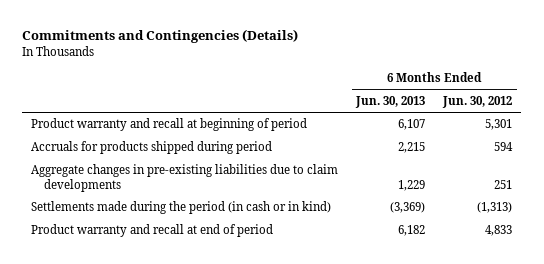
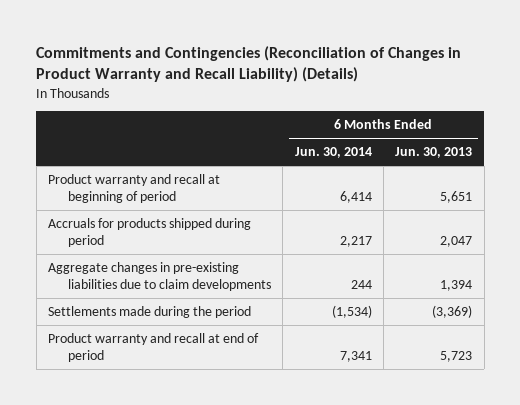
- Commitments and Contingencies (Details)
+ Commitments and Contingencies (Reconciliation of Changes in Product Warranty and Recall Liability) (Details)
- | 6 Months Ended Jun. 30, 2013 | 6 Months Ended Jun. 30, 2012
+ | 6 Months Ended Jun. 30, 2014 | 6 Months Ended Jun. 30, 2013
- Product warranty and recall at beginning of period | 6,107 | 5,301
- Accruals for products shipped during period | 2,215 | 594
- Aggregate changes in pre-existing liabilities due to claim developments | 1,229 | 251
- Settlements made during the period (in cash or in kind) | (3,369) | (1,313)
- Product warranty and recall at end of period | 6,182 | 4,833
+ Product warranty and recall at beginning of period | 6,414 | 5,651
+ Accruals for products shipped during period | 2,217 | 2,047
+ Aggregate changes in pre-existing liabilities due to claim developments | 244 | 1,394
+ Settlements made during the period | (1,534) | (3,369)
+ Product warranty and recall at end of period | 7,341 | 5,723

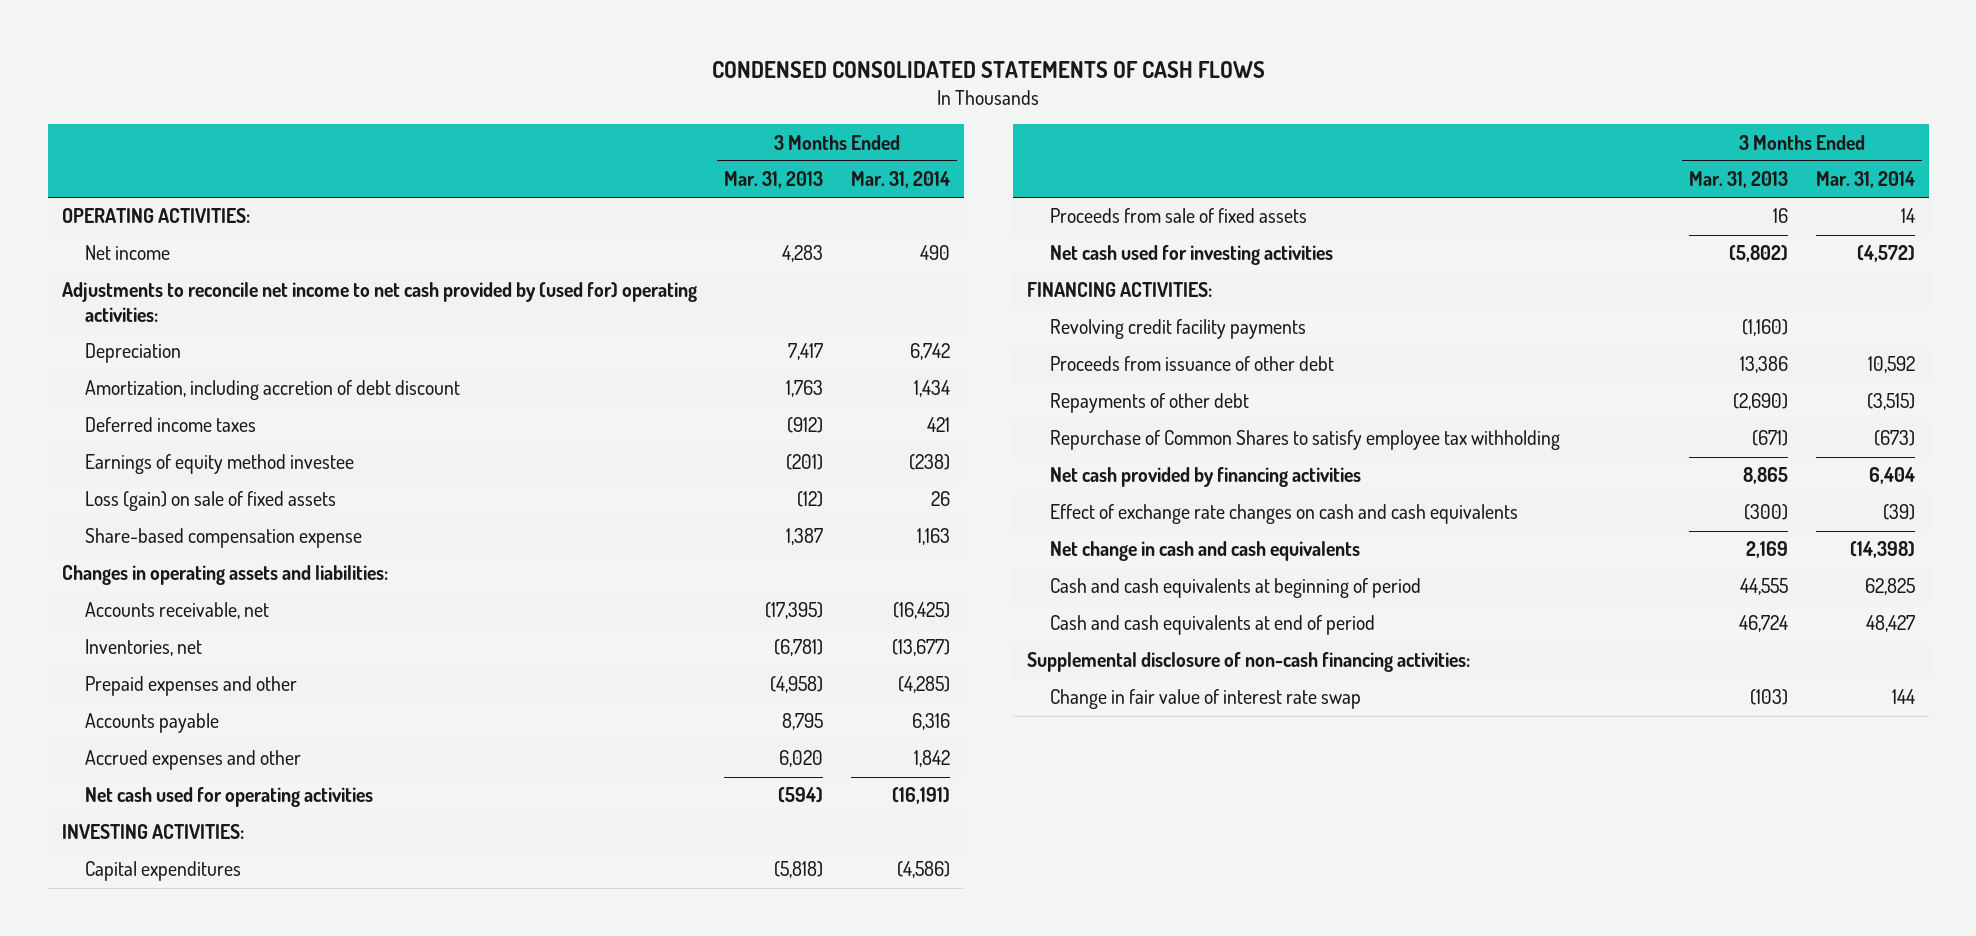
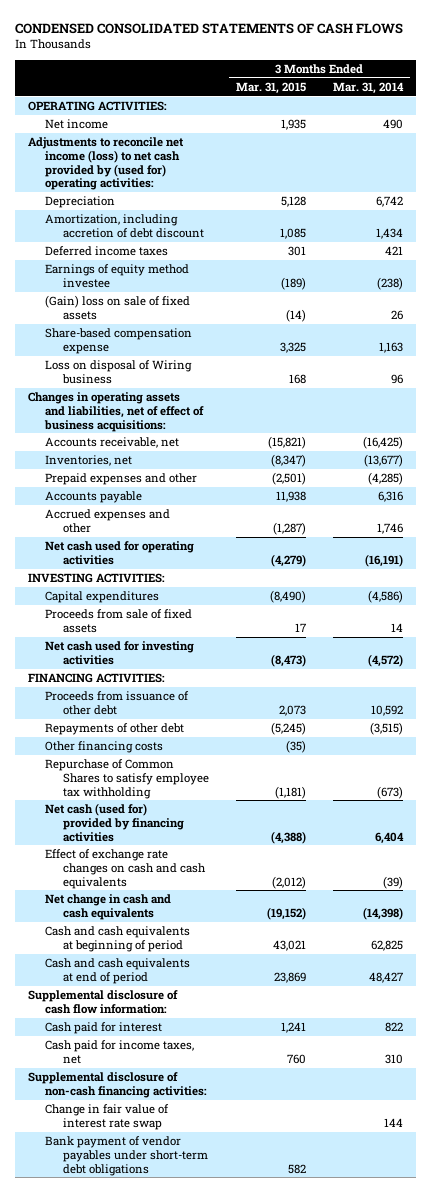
- | 3 Months Ended Mar. 31, 2013 | 3 Months Ended Mar. 31, 2014
+ | 3 Months Ended Mar. 31, 2015 | 3 Months Ended Mar. 31, 2014
- Adjustments to reconcile net income to net cash provided by (used for) operating activities:
+ Adjustments to reconcile net income (loss) to net cash provided by (used for) operating activities:
- Loss (gain) on sale of fixed assets | (12) | 26
+ (Gain) loss on sale of fixed assets | (14) | 26
- Changes in operating assets and liabilities:
+ Loss on disposal of Wiring business | 168 | 96
+ Changes in operating assets and liabilities, net of effect of business acquisitions:
- Accrued expenses and other | 6,020 | 1,842
+ Accrued expenses and other | (1,287) | 1,746
- Revolving credit facility payments | (1,160) |
+ Other financing costs | (35) |
- Net cash provided by financing activities | 8,865 | 6,404
+ Net cash (used for) provided by financing activities | (4,388) | 6,404
+ Supplemental disclosure of cash flow information:
+ Cash paid for interest | 1,241 | 822
+ Cash paid for income taxes, net | 760 | 310
+ Bank payment of vendor payables under short-term debt obligations | 582 |

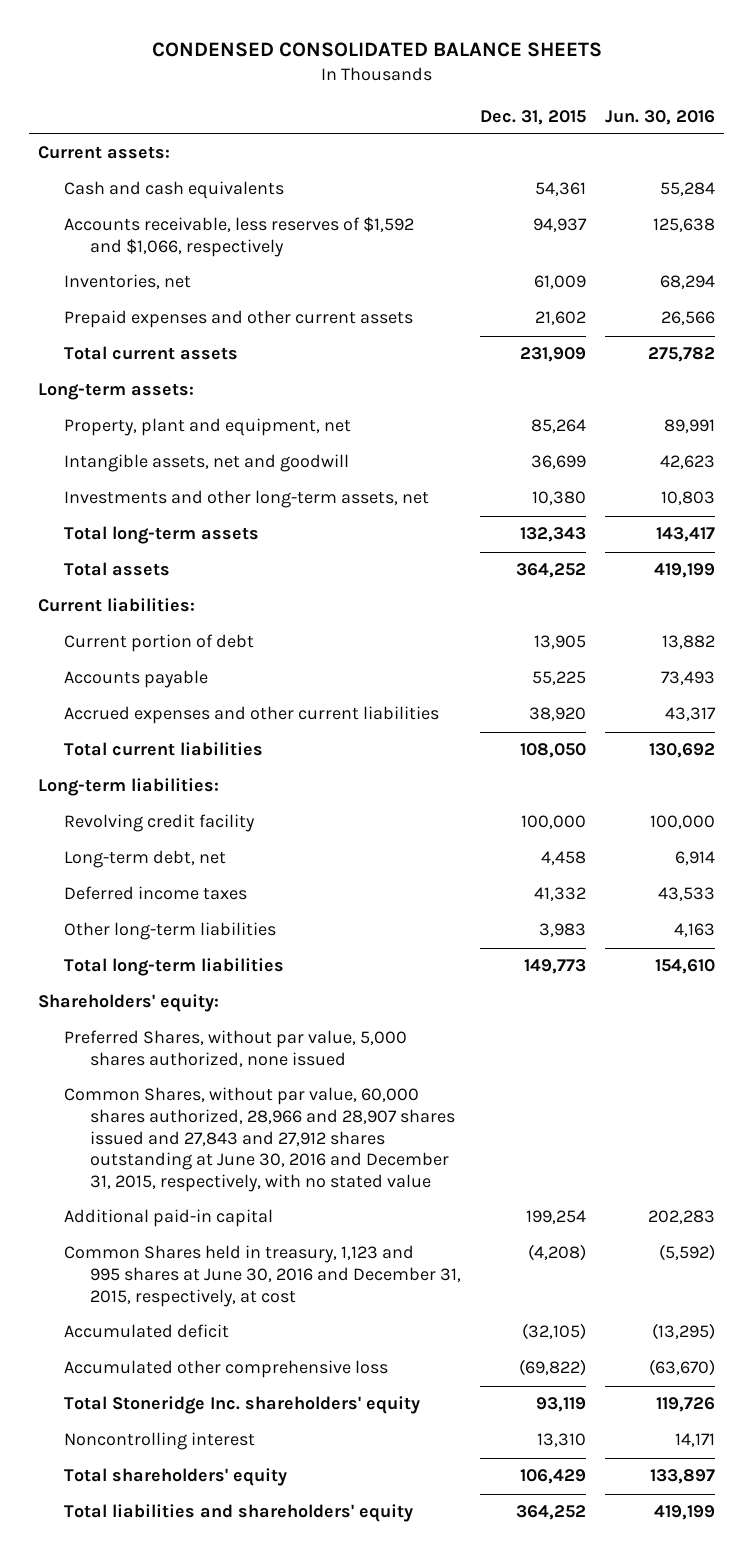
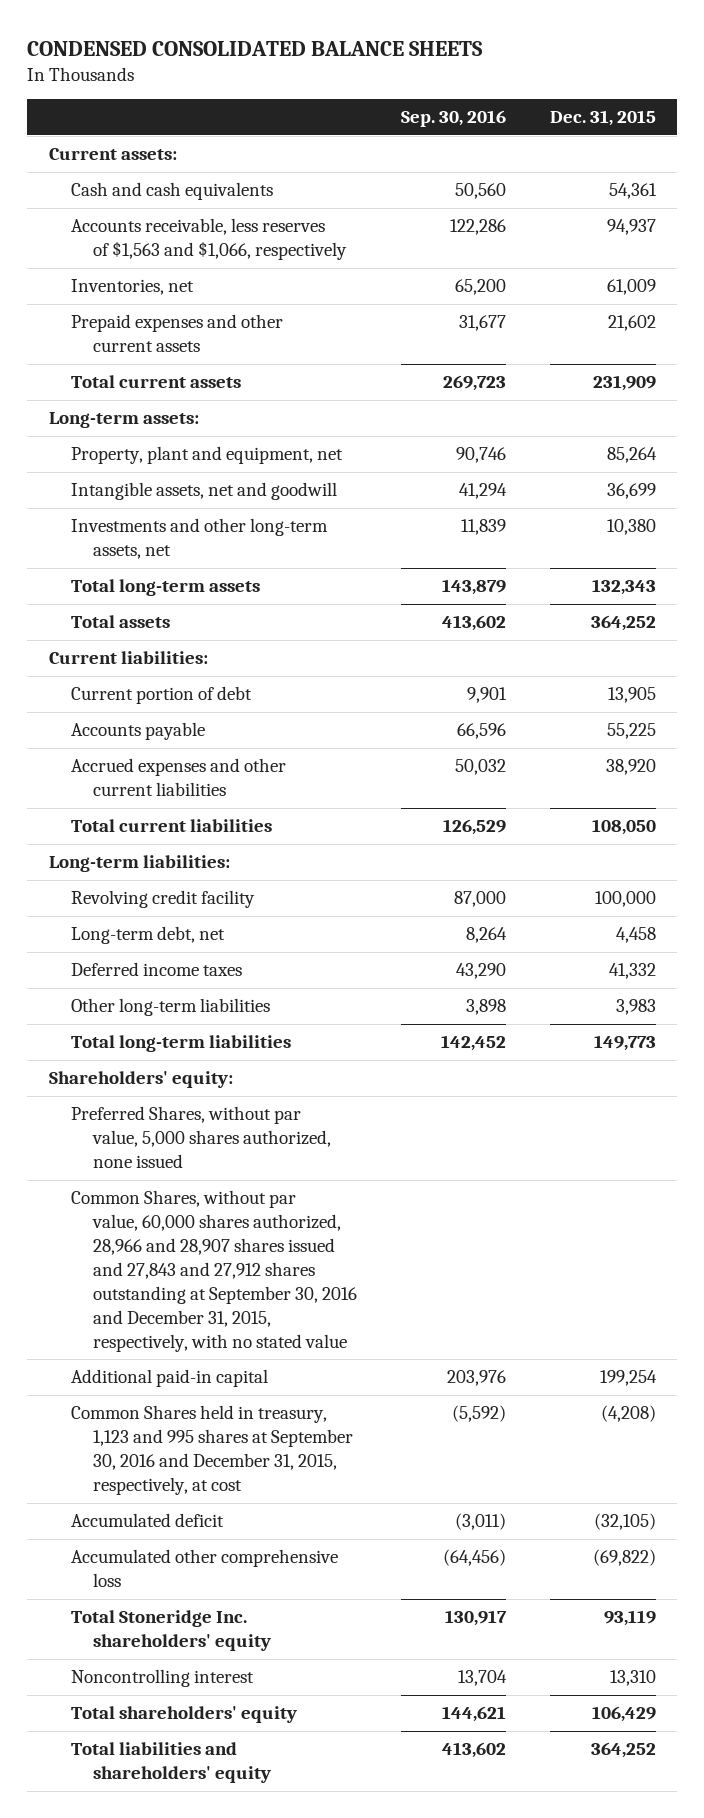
- | Dec. 31, 2015 | Jun. 30, 2016
+ | Sep. 30, 2016 | Dec. 31, 2015
- Accounts receivable, less reserves of $1,592 and $1,066, respectively | 94,937 | 125,638
+ Accounts receivable, less reserves of $1,563 and $1,066, respectively | 122,286 | 94,937
- Common Shares, without par value, 60,000 shares authorized, 28,966 and 28,907 shares issued and 27,843 and 27,912 shares outstanding at June 30, 2016 and December 31, 2015, respectively, with no stated value
+ Common Shares, without par value, 60,000 shares authorized, 28,966 and 28,907 shares issued and 27,843 and 27,912 shares outstanding at September 30, 2016 and December 31, 2015, respectively, with no stated value
- Common Shares held in treasury, 1,123 and 995 shares at June 30, 2016 and December 31, 2015, respectively, at cost | (4,208) | (5,592)
+ Common Shares held in treasury, 1,123 and 995 shares at September 30, 2016 and December 31, 2015, respectively, at cost | (5,592) | (4,208)

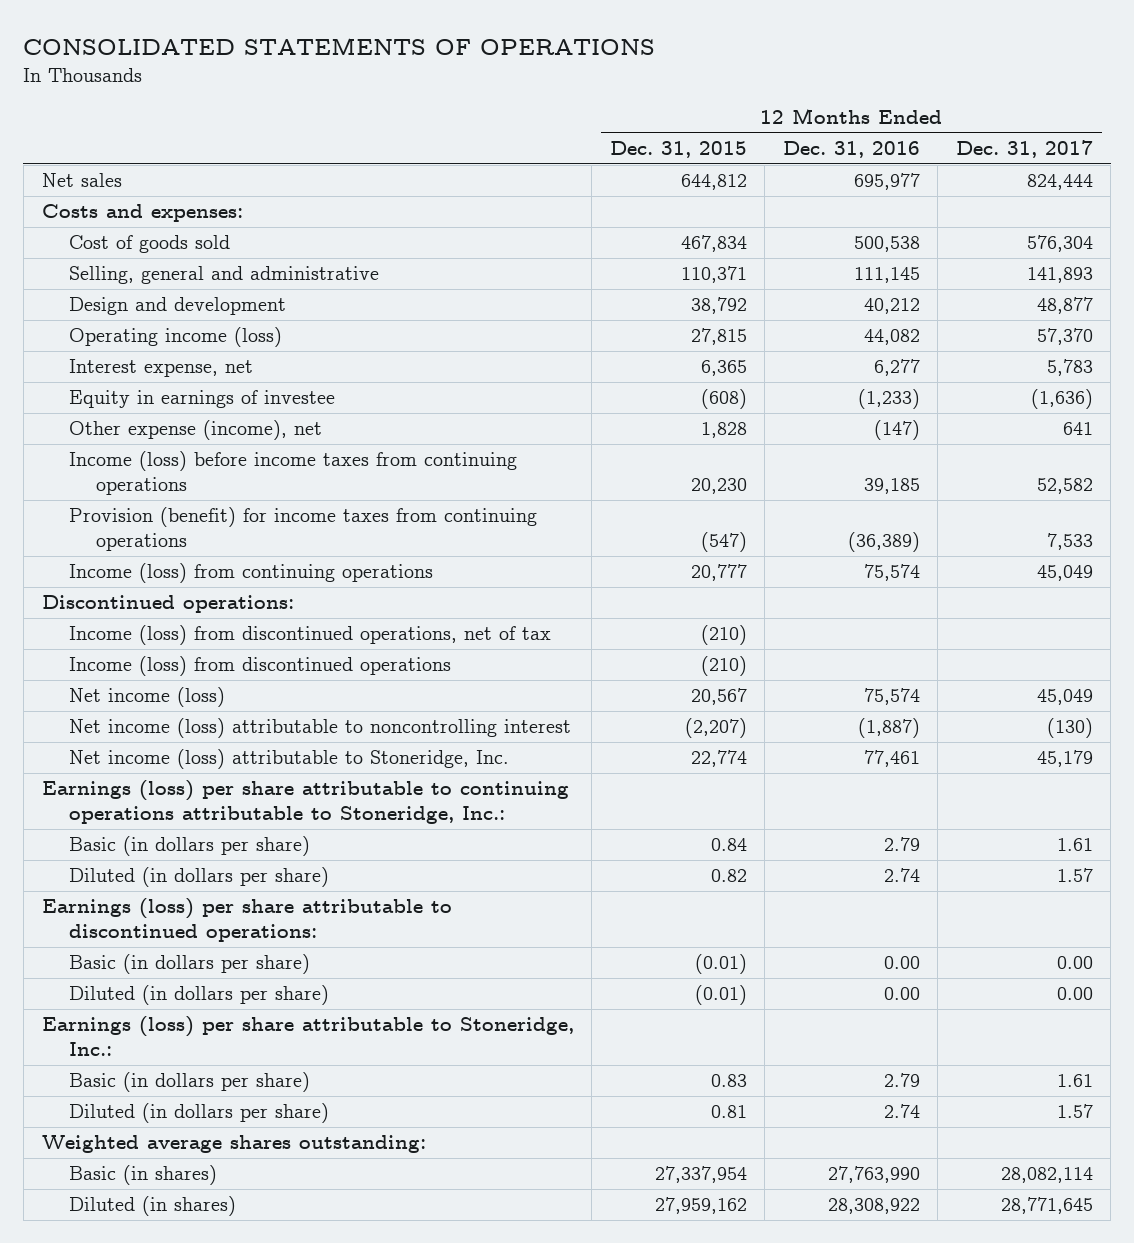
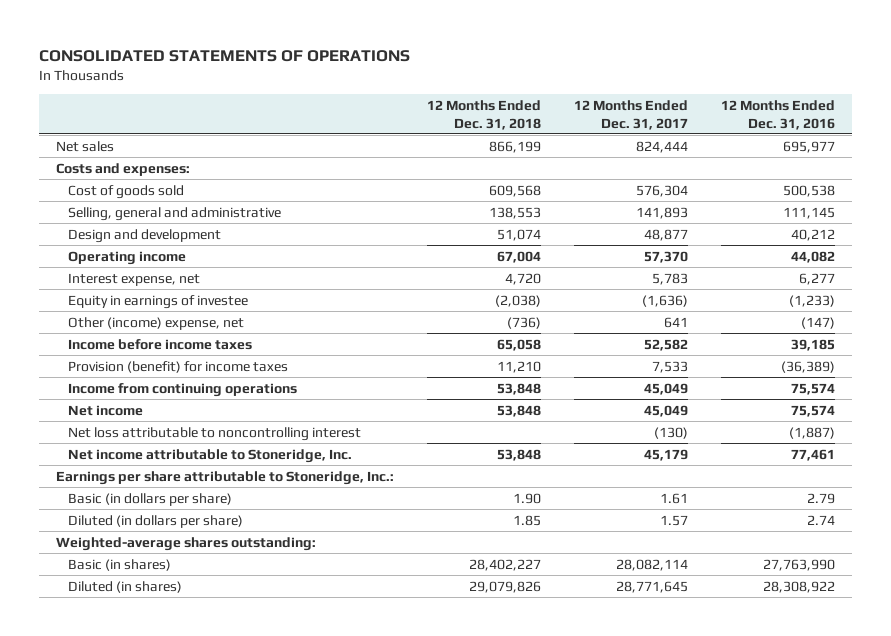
- | 12 Months Ended Dec. 31, 2015 | 12 Months Ended Dec. 31, 2016 | 12 Months Ended Dec. 31, 2017
+ | 12 Months Ended Dec. 31, 2018 | 12 Months Ended Dec. 31, 2017 | 12 Months Ended Dec. 31, 2016
- Operating income (loss) | 27,815 | 44,082 | 57,370
+ Operating income | 67,004 | 57,370 | 44,082
- Other expense (income), net | 1,828 | (147) | 641
- Income (loss) before income taxes from continuing operations | 20,230 | 39,185 | 52,582
- Provision (benefit) for income taxes from continuing operations | (547) | (36,389) | 7,533
- Income (loss) from continuing operations | 20,777 | 75,574 | 45,049
- Discontinued operations:
- Income (loss) from discontinued operations, net of tax | (210) | |
- Income (loss) from discontinued operations | (210) | |
- Net income (loss) | 20,567 | 75,574 | 45,049
- Net income (loss) attributable to noncontrolling interest | (2,207) | (1,887) | (130)
- Net income (loss) attributable to Stoneridge, Inc. | 22,774 | 77,461 | 45,179
- Earnings (loss) per share attributable to continuing operations attributable to Stoneridge, Inc.:
- Basic (in dollars per share) | 0.84 | 2.79 | 1.61
- Diluted (in dollars per share) | 0.82 | 2.74 | 1.57
- Earnings (loss) per share attributable to discontinued operations:
- Basic (in dollars per share) | (0.01) | 0.00 | 0.00
- Diluted (in dollars per share) | (0.01) | 0.00 | 0.00
- Earnings (loss) per share attributable to Stoneridge, Inc.:
+ Other (income) expense, net | (736) | 641 | (147)
+ Income before income taxes | 65,058 | 52,582 | 39,185
+ Provision (benefit) for income taxes | 11,210 | 7,533 | (36,389)
+ Income from continuing operations | 53,848 | 45,049 | 75,574
+ Net income | 53,848 | 45,049 | 75,574
+ Net loss attributable to noncontrolling interest | | (130) | (1,887)
+ Net income attributable to Stoneridge, Inc. | 53,848 | 45,179 | 77,461
+ Earnings per share attributable to Stoneridge, Inc.:
- Weighted average shares outstanding:
+ Weighted-average shares outstanding:

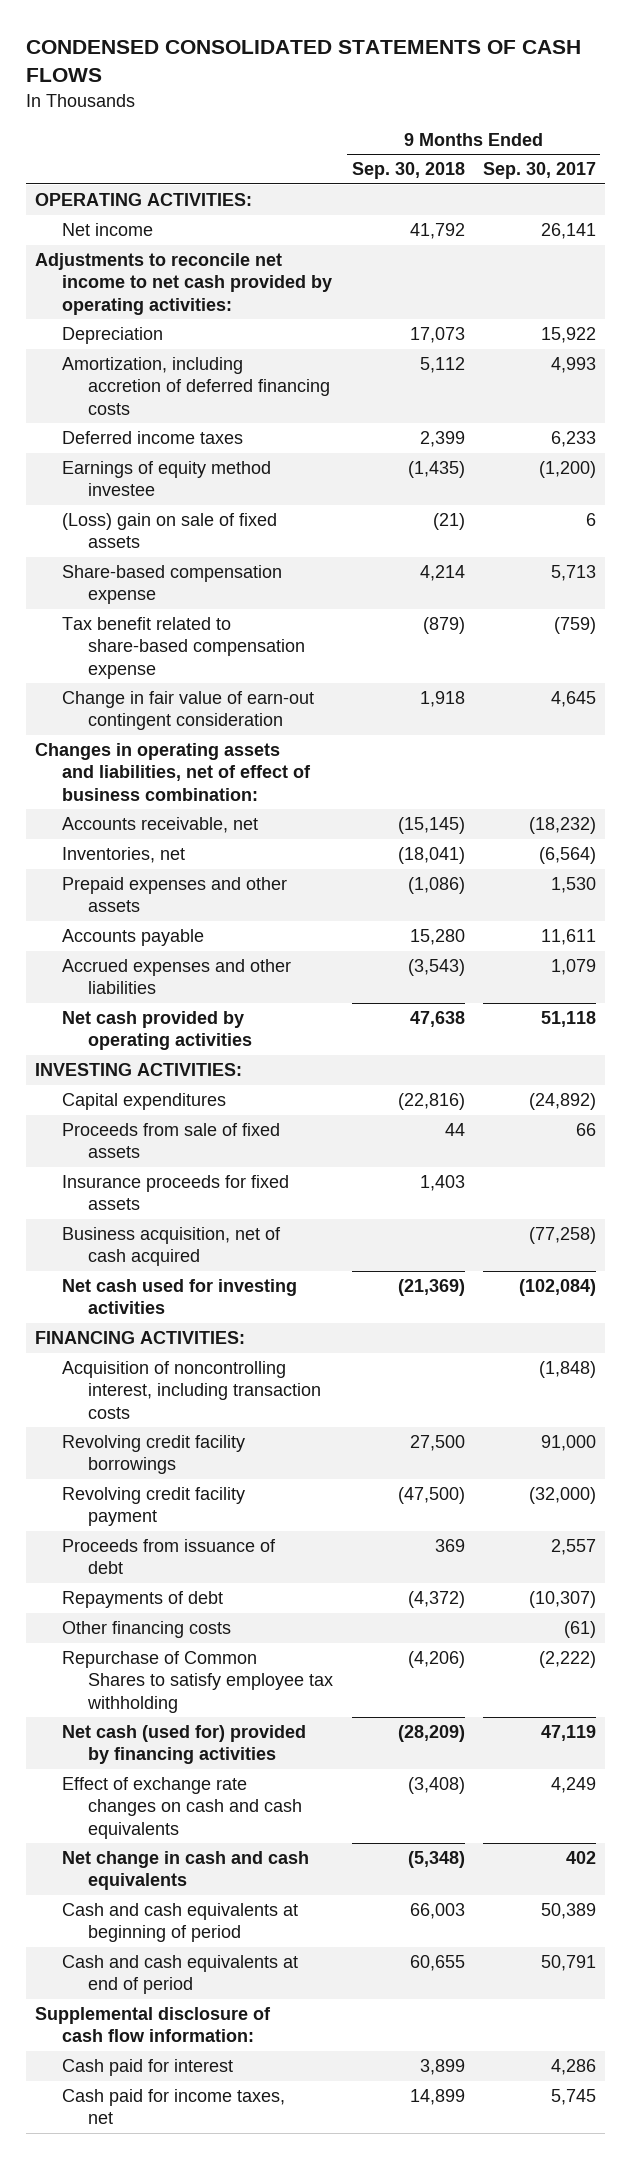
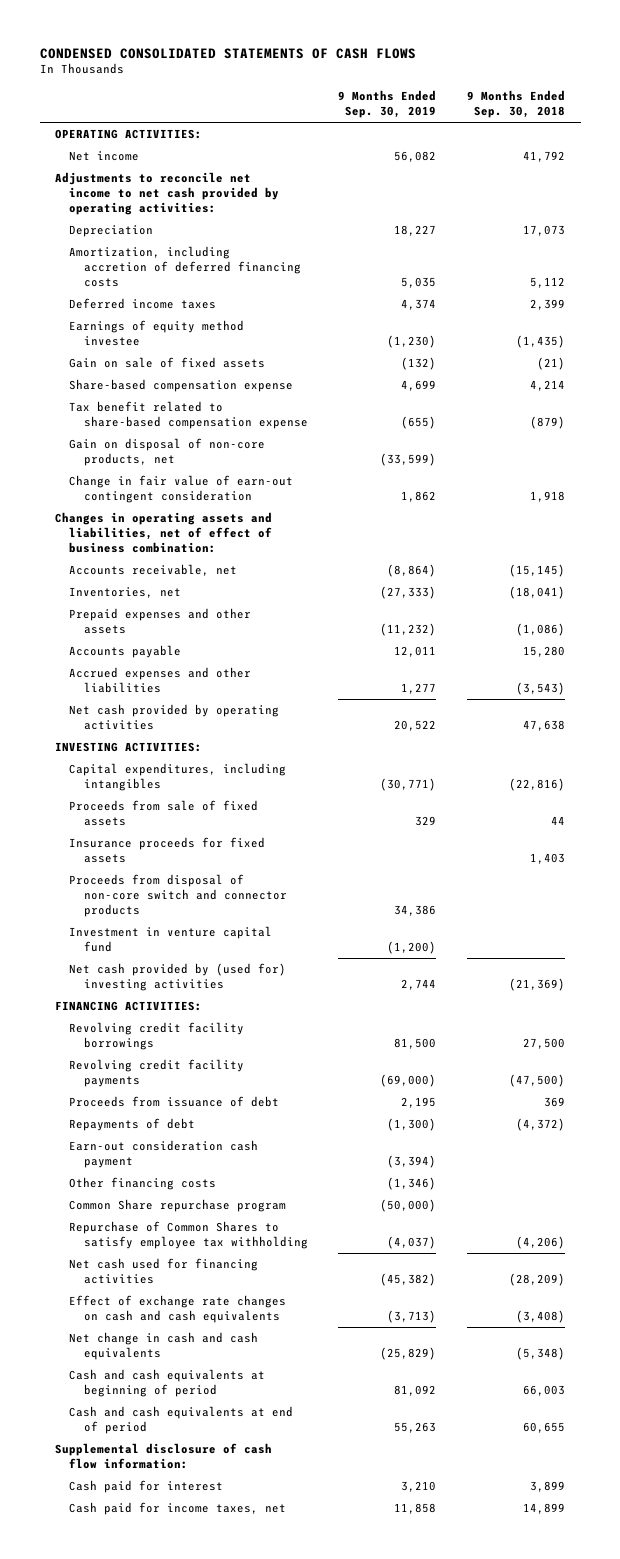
- | 9 Months Ended Sep. 30, 2018 | 9 Months Ended Sep. 30, 2017
+ | 9 Months Ended Sep. 30, 2019 | 9 Months Ended Sep. 30, 2018
- (Loss) gain on sale of fixed assets | (21) | 6
+ Gain on sale of fixed assets | (132) | (21)
+ Gain on disposal of non-core products, net | (33,599) |
- Capital expenditures | (22,816) | (24,892)
+ Capital expenditures, including intangibles | (30,771) | (22,816)
- Business acquisition, net of cash acquired | | (77,258)
- Net cash used for investing activities | (21,369) | (102,084)
+ Proceeds from disposal of non-core switch and connector products | 34,386 |
+ Investment in venture capital fund | (1,200) |
+ Net cash provided by (used for) investing activities | 2,744 | (21,369)
- Acquisition of noncontrolling interest, including transaction costs | | (1,848)
- Revolving credit facility payment | (47,500) | (32,000)
+ Revolving credit facility payments | (69,000) | (47,500)
+ Earn-out consideration cash payment | (3,394) |
+ Common Share repurchase program | (50,000) |
- Net cash (used for) provided by financing activities | (28,209) | 47,119
+ Net cash used for financing activities | (45,382) | (28,209)

